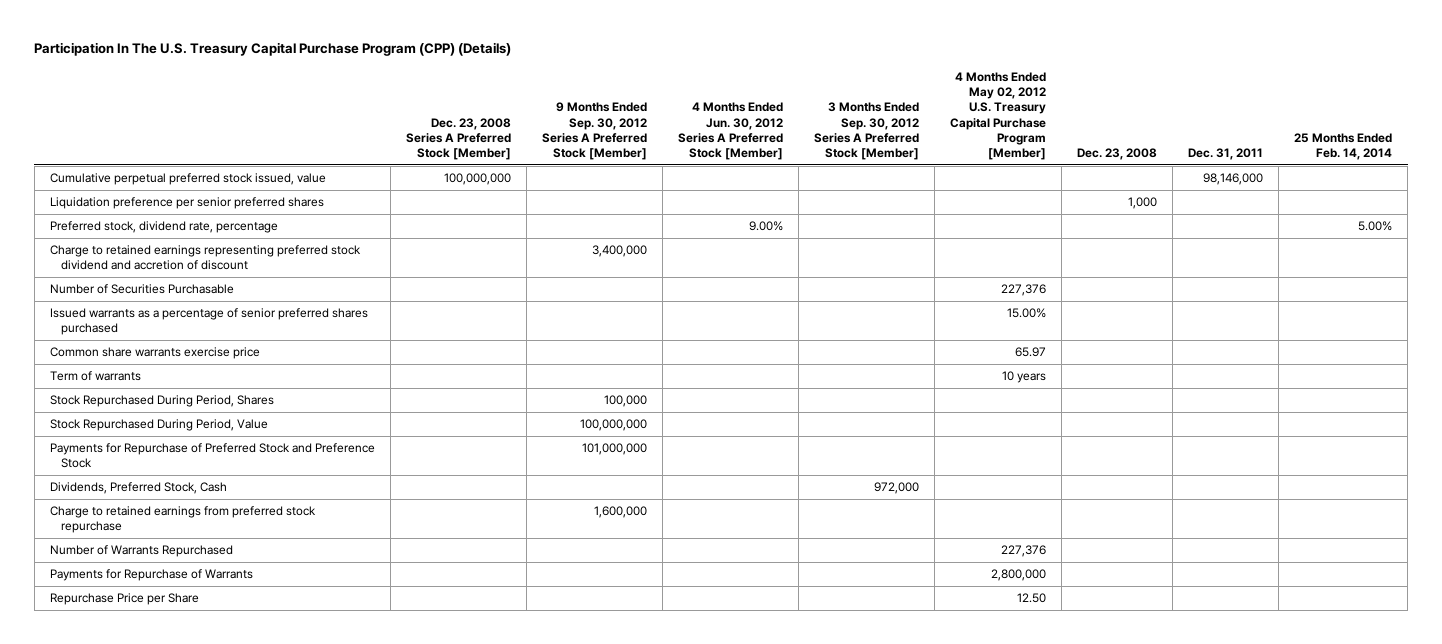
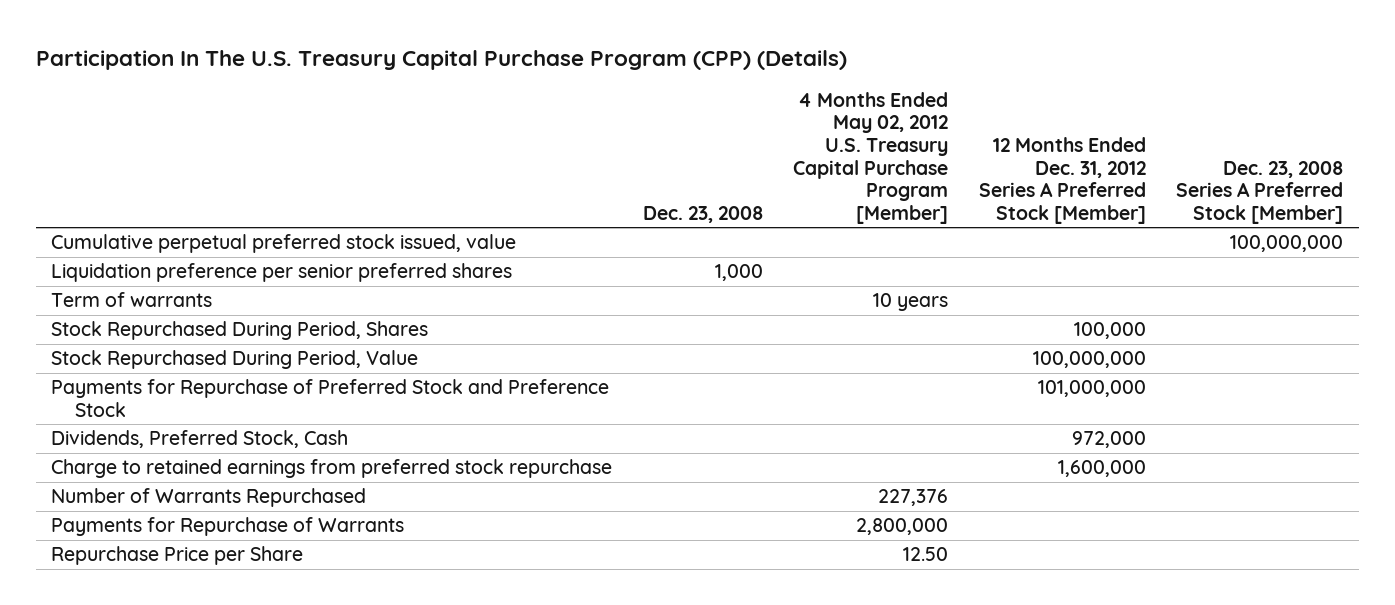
- | Dec. 23, 2008 Series A Preferred Stock [Member] | 9 Months Ended Sep. 30, 2012 Series A Preferred Stock [Member] | 4 Months Ended Jun. 30, 2012 Series A Preferred Stock [Member] | 3 Months Ended Sep. 30, 2012 Series A Preferred Stock [Member] | 4 Months Ended May 02, 2012 U.S. Treasury Capital Purchase Program [Member] | Dec. 23, 2008 | Dec. 31, 2011 | 25 Months Ended Feb. 14, 2014
+ | Dec. 23, 2008 | 4 Months Ended May 02, 2012 U.S. Treasury Capital Purchase Program [Member] | 12 Months Ended Dec. 31, 2012 Series A Preferred Stock [Member] | Dec. 23, 2008 Series A Preferred Stock [Member]
- Preferred stock, dividend rate, percentage | | | 9.00% | | | | | 5.00%
- Charge to retained earnings representing preferred stock dividend and accretion of discount | | 3,400,000 | | | | | |
- Number of Securities Purchasable | | | | | 227,376 | | |
- Issued warrants as a percentage of senior preferred shares purchased | | | | | 15.00% | | |
- Common share warrants exercise price | | | | | 65.97 | | |

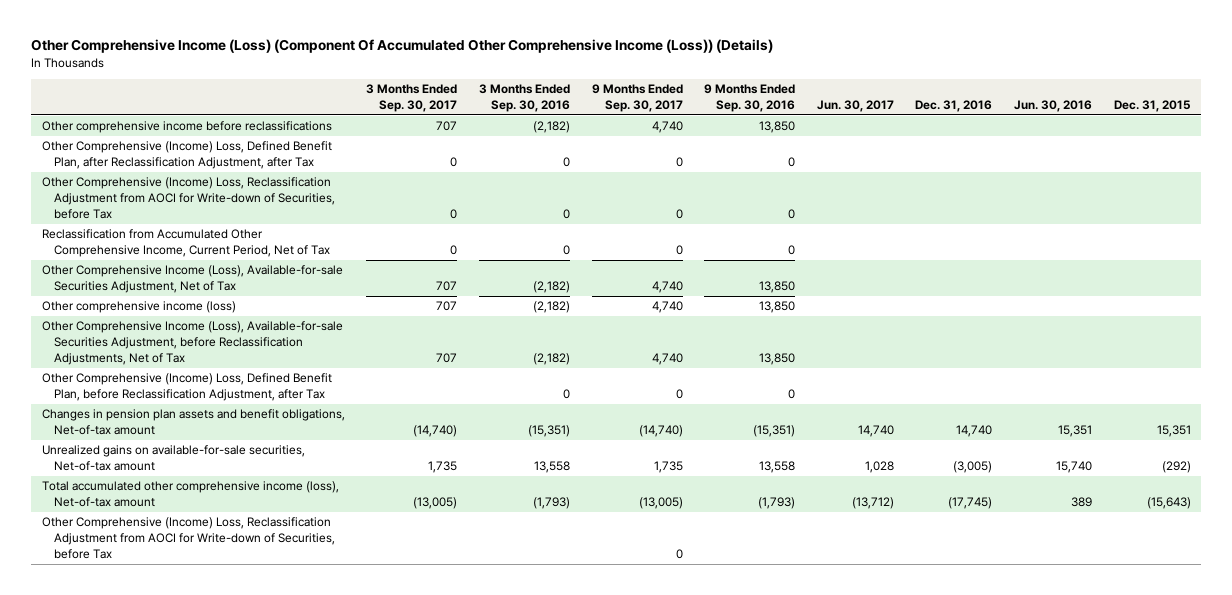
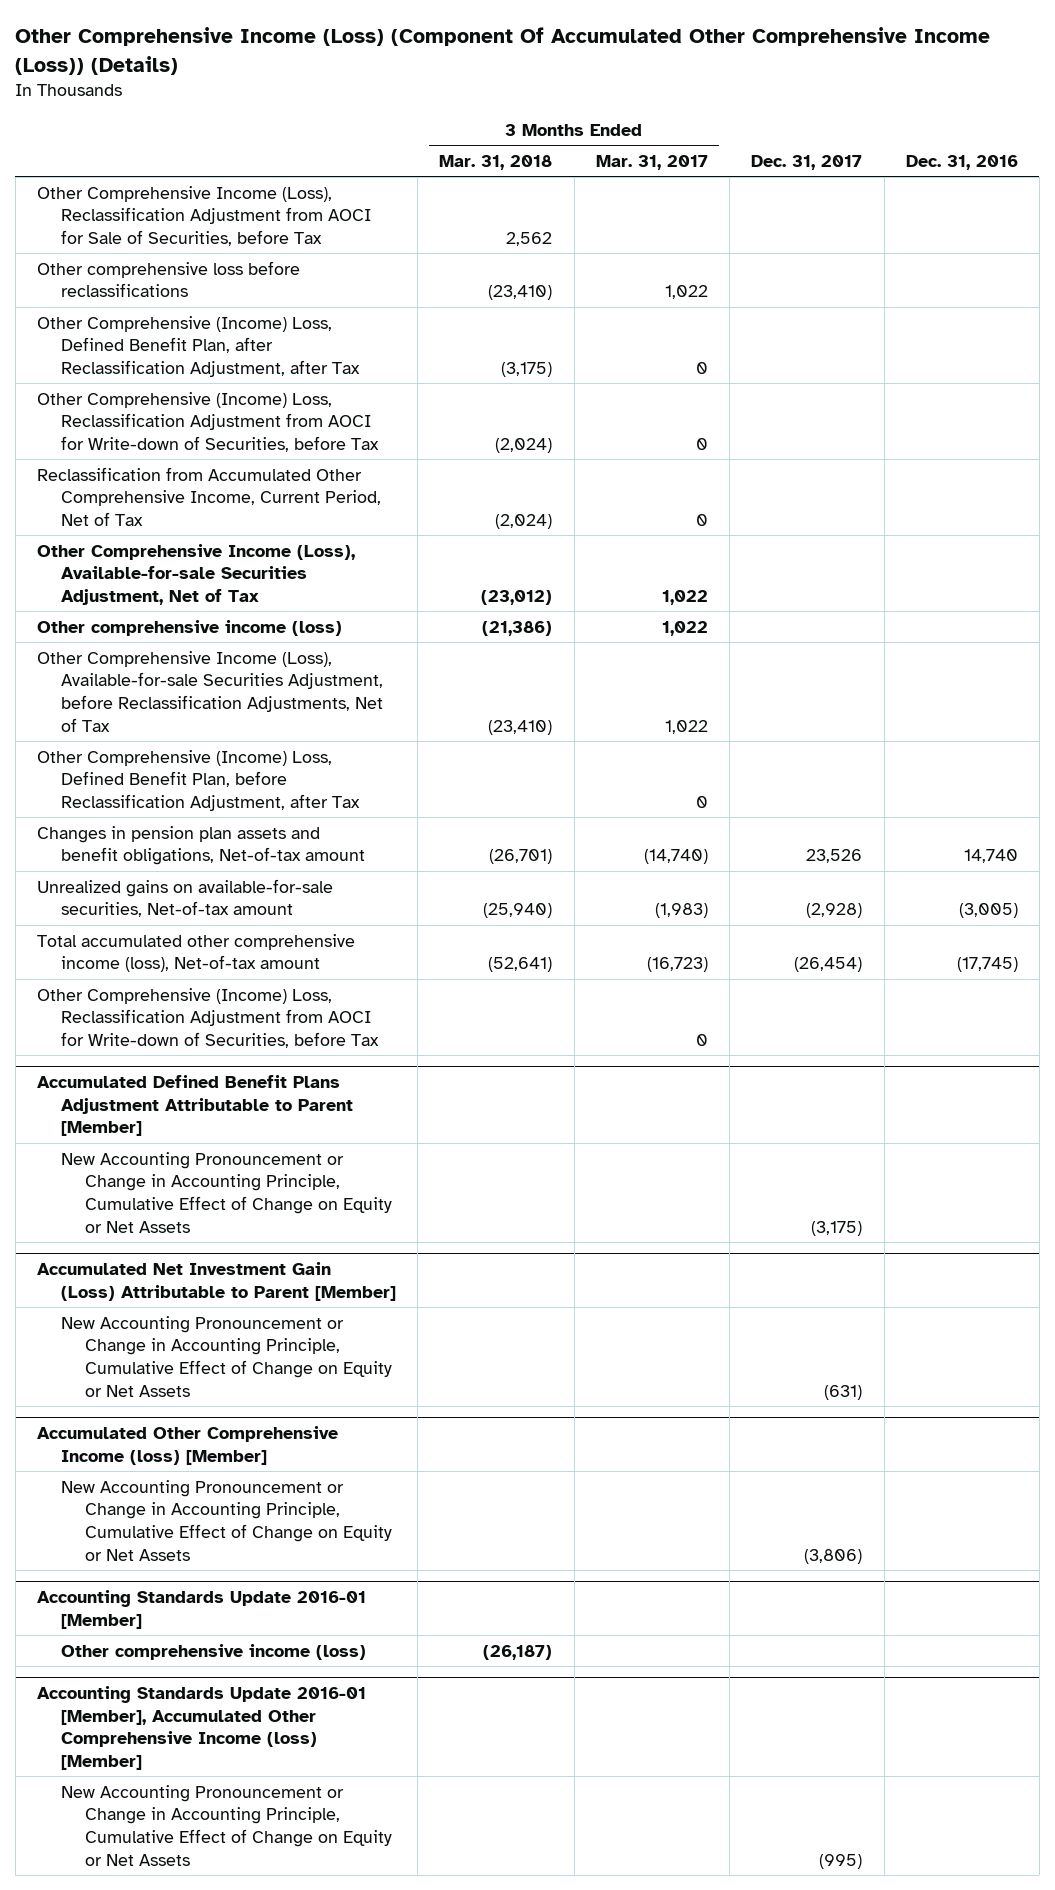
- | 3 Months Ended Sep. 30, 2017 | 3 Months Ended Sep. 30, 2016 | 9 Months Ended Sep. 30, 2017 | 9 Months Ended Sep. 30, 2016 | Jun. 30, 2017 | Dec. 31, 2016 | Jun. 30, 2016 | Dec. 31, 2015
+ | 3 Months Ended Mar. 31, 2018 | 3 Months Ended Mar. 31, 2017 | Dec. 31, 2017 | Dec. 31, 2016
- Other comprehensive income before reclassifications | 707 | (2,182) | 4,740 | 13,850 | | | |
+ Other Comprehensive Income (Loss), Reclassification Adjustment from AOCI for Sale of Securities, before Tax | 2,562 | | |
+ Other comprehensive loss before reclassifications | (23,410) | 1,022 | |
+ Accumulated Defined Benefit Plans Adjustment Attributable to Parent [Member]
+ New Accounting Pronouncement or Change in Accounting Principle, Cumulative Effect of Change on Equity or Net Assets | | | (3,175) |
+ Accumulated Net Investment Gain (Loss) Attributable to Parent [Member]
+ New Accounting Pronouncement or Change in Accounting Principle, Cumulative Effect of Change on Equity or Net Assets | | | (631) |
+ Accumulated Other Comprehensive Income (loss) [Member]
+ New Accounting Pronouncement or Change in Accounting Principle, Cumulative Effect of Change on Equity or Net Assets | | | (3,806) |
+ Accounting Standards Update 2016-01 [Member]
+ Other comprehensive income (loss) | (26,187) | | |
+ Accounting Standards Update 2016-01 [Member], Accumulated Other Comprehensive Income (loss) [Member]
+ New Accounting Pronouncement or Change in Accounting Principle, Cumulative Effect of Change on Equity or Net Assets | | | (995) |

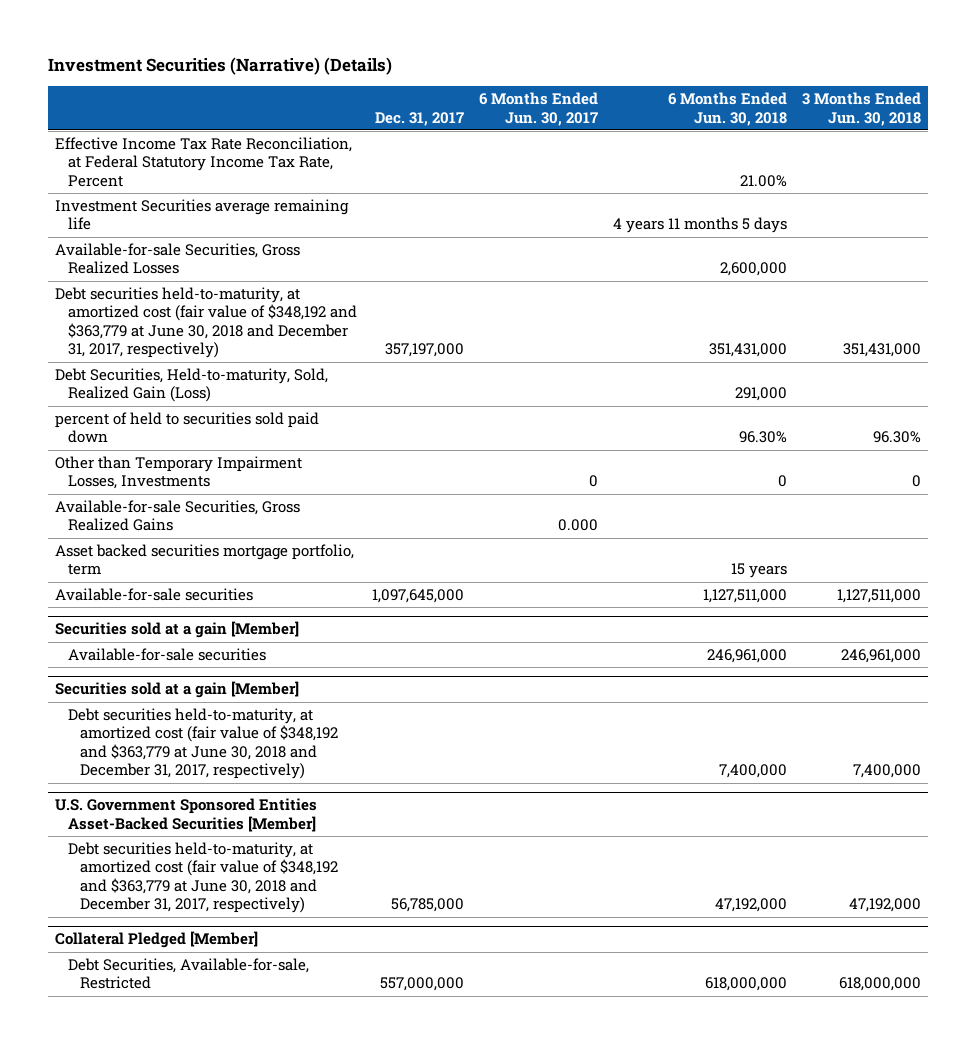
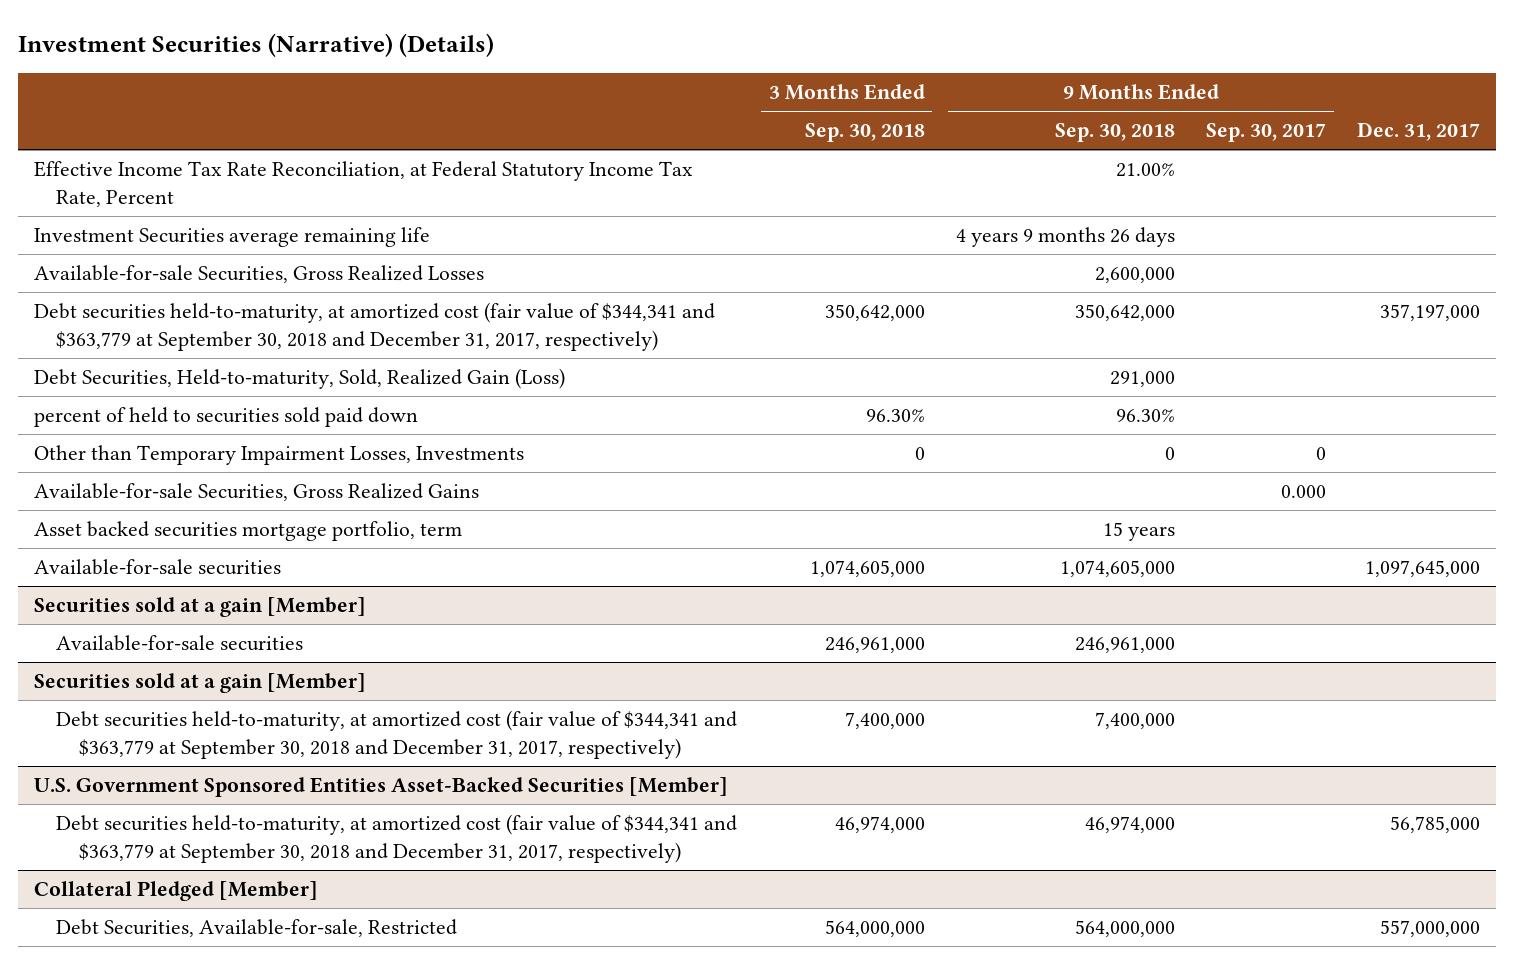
- | Dec. 31, 2017 | 6 Months Ended Jun. 30, 2017 | 6 Months Ended Jun. 30, 2018 | 3 Months Ended Jun. 30, 2018
+ | 3 Months Ended Sep. 30, 2018 | 9 Months Ended Sep. 30, 2018 | 9 Months Ended Sep. 30, 2017 | Dec. 31, 2017
- Debt securities held-to-maturity, at amortized cost (fair value of $348,192 and $363,779 at June 30, 2018 and December 31, 2017, respectively) | 357,197,000 | | 351,431,000 | 351,431,000
+ Debt securities held-to-maturity, at amortized cost (fair value of $344,341 and $363,779 at September 30, 2018 and December 31, 2017, respectively) | 350,642,000 | 350,642,000 | | 357,197,000
@ Securities sold at a gain [Member]
- Debt securities held-to-maturity, at amortized cost (fair value of $348,192 and $363,779 at June 30, 2018 and December 31, 2017, respectively) | | | 7,400,000 | 7,400,000
+ Debt securities held-to-maturity, at amortized cost (fair value of $344,341 and $363,779 at September 30, 2018 and December 31, 2017, respectively) | 7,400,000 | 7,400,000 | |
@ U.S. Government Sponsored Entities Asset-Backed Securities [Member]
- Debt securities held-to-maturity, at amortized cost (fair value of $348,192 and $363,779 at June 30, 2018 and December 31, 2017, respectively) | 56,785,000 | | 47,192,000 | 47,192,000
+ Debt securities held-to-maturity, at amortized cost (fair value of $344,341 and $363,779 at September 30, 2018 and December 31, 2017, respectively) | 46,974,000 | 46,974,000 | | 56,785,000

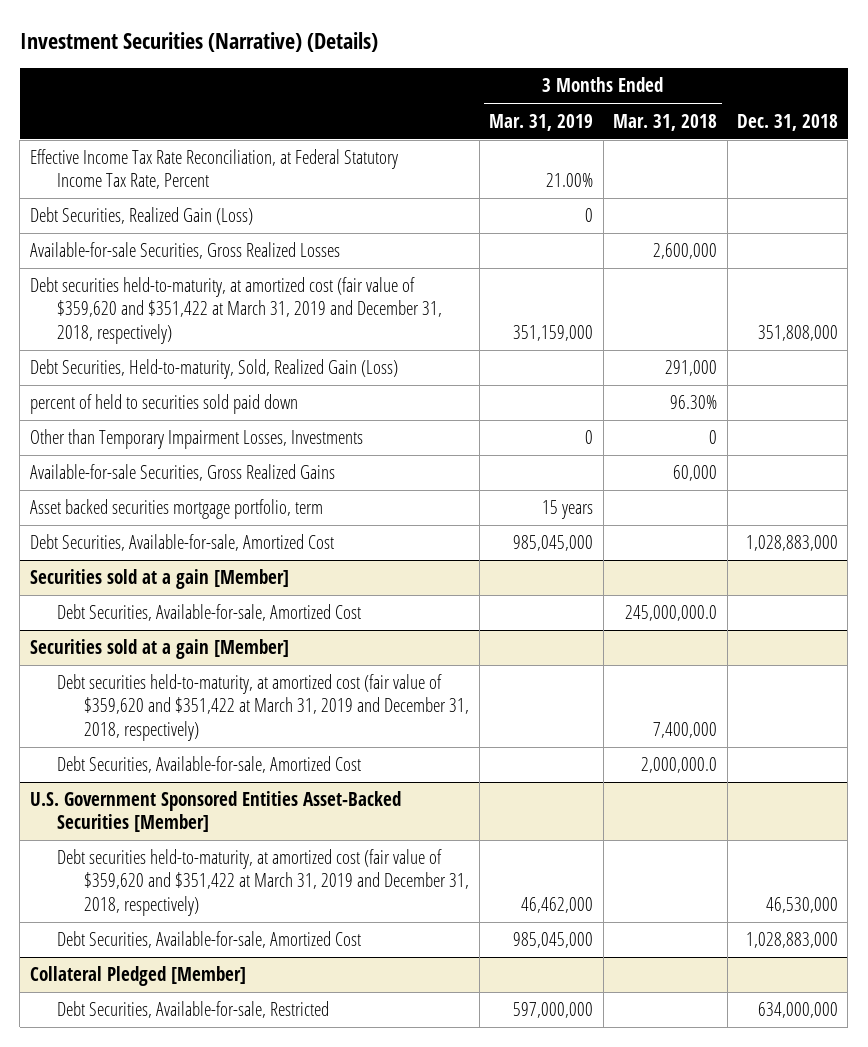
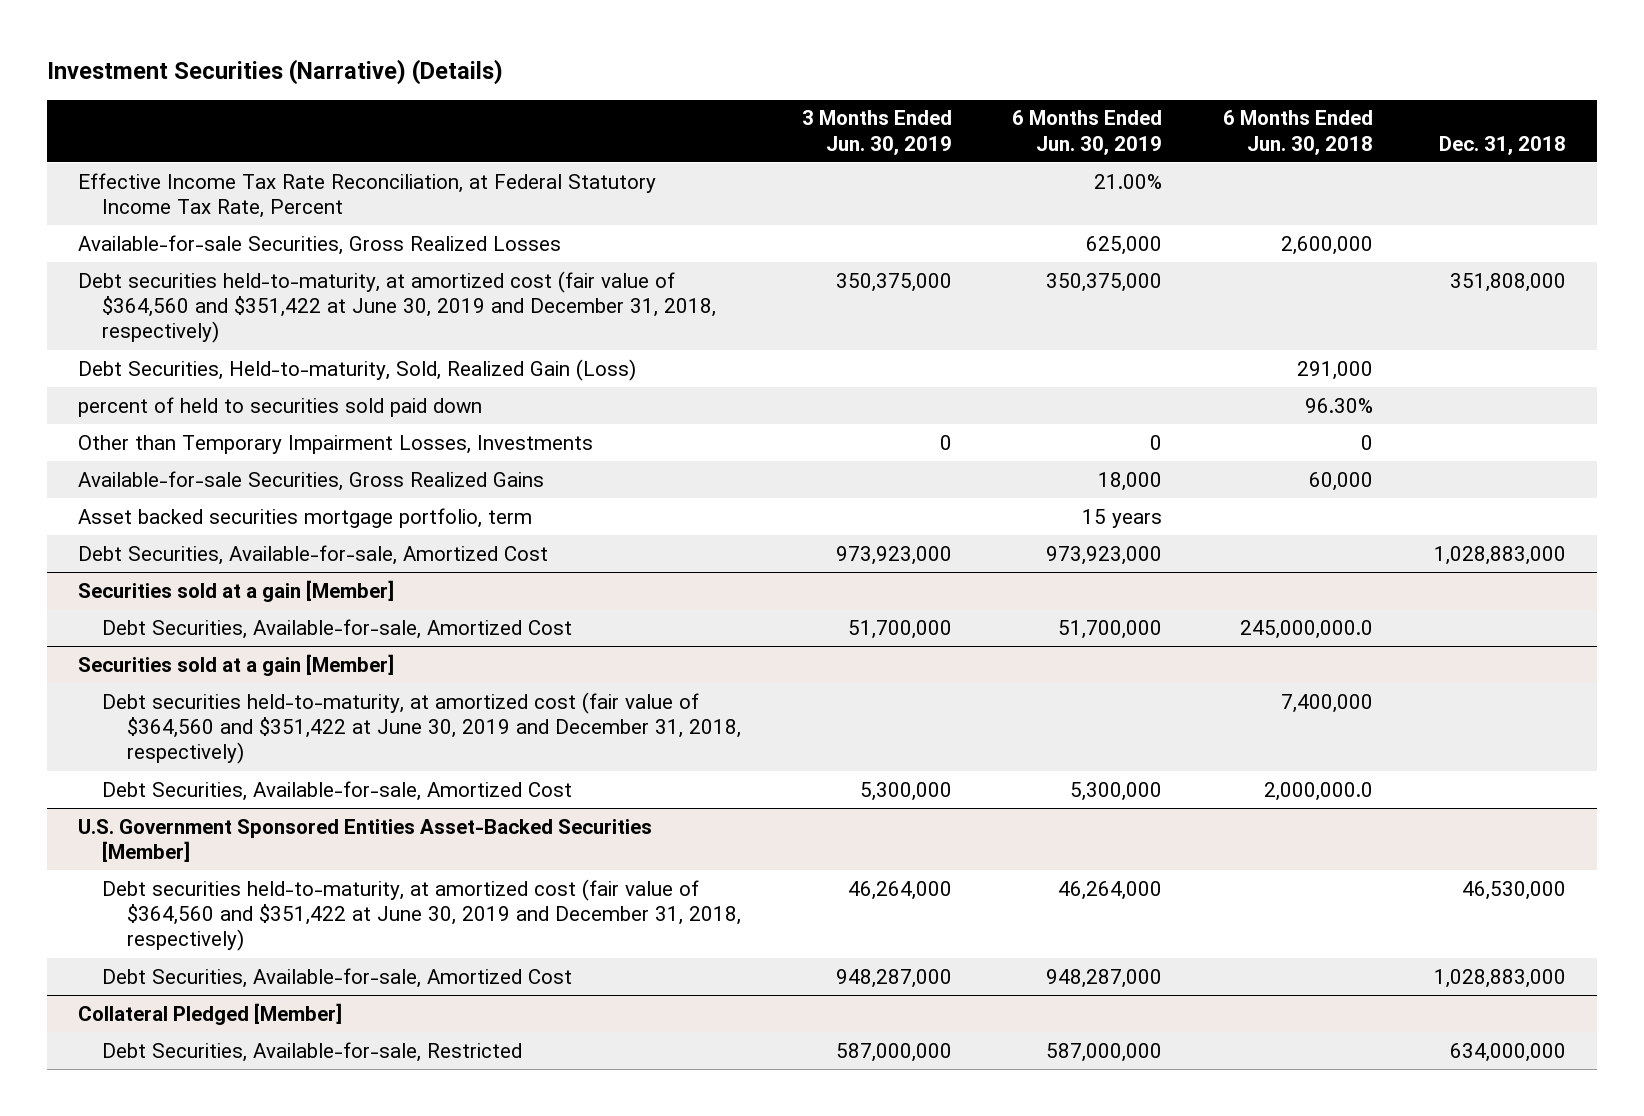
- | 3 Months Ended Mar. 31, 2019 | 3 Months Ended Mar. 31, 2018 | Dec. 31, 2018
+ | 3 Months Ended Jun. 30, 2019 | 6 Months Ended Jun. 30, 2019 | 6 Months Ended Jun. 30, 2018 | Dec. 31, 2018
- Debt Securities, Realized Gain (Loss) | 0 | |
- Debt securities held-to-maturity, at amortized cost (fair value of $359,620 and $351,422 at March 31, 2019 and December 31, 2018, respectively) | 351,159,000 | | 351,808,000
+ Debt securities held-to-maturity, at amortized cost (fair value of $364,560 and $351,422 at June 30, 2019 and December 31, 2018, respectively) | 350,375,000 | 350,375,000 | | 351,808,000
@ Securities sold at a gain [Member]
- Debt securities held-to-maturity, at amortized cost (fair value of $359,620 and $351,422 at March 31, 2019 and December 31, 2018, respectively) | | 7,400,000 |
+ Debt securities held-to-maturity, at amortized cost (fair value of $364,560 and $351,422 at June 30, 2019 and December 31, 2018, respectively) | | | 7,400,000 |
@ U.S. Government Sponsored Entities Asset-Backed Securities [Member]
- Debt securities held-to-maturity, at amortized cost (fair value of $359,620 and $351,422 at March 31, 2019 and December 31, 2018, respectively) | 46,462,000 | | 46,530,000
+ Debt securities held-to-maturity, at amortized cost (fair value of $364,560 and $351,422 at June 30, 2019 and December 31, 2018, respectively) | 46,264,000 | 46,264,000 | | 46,530,000

